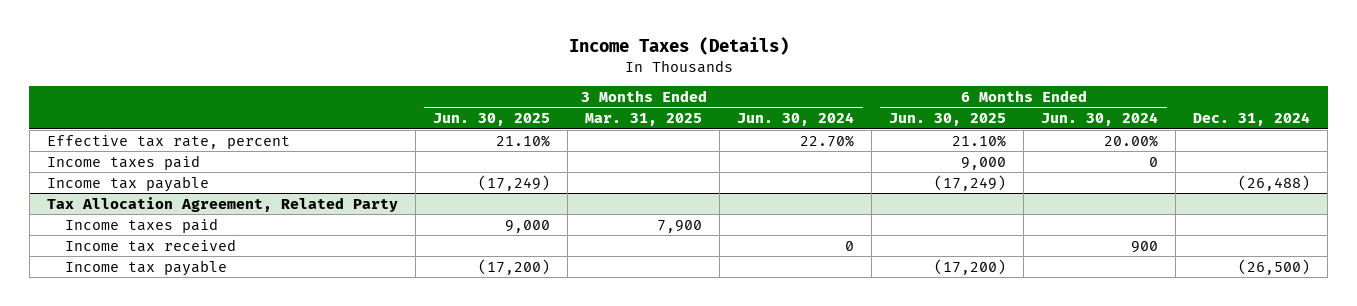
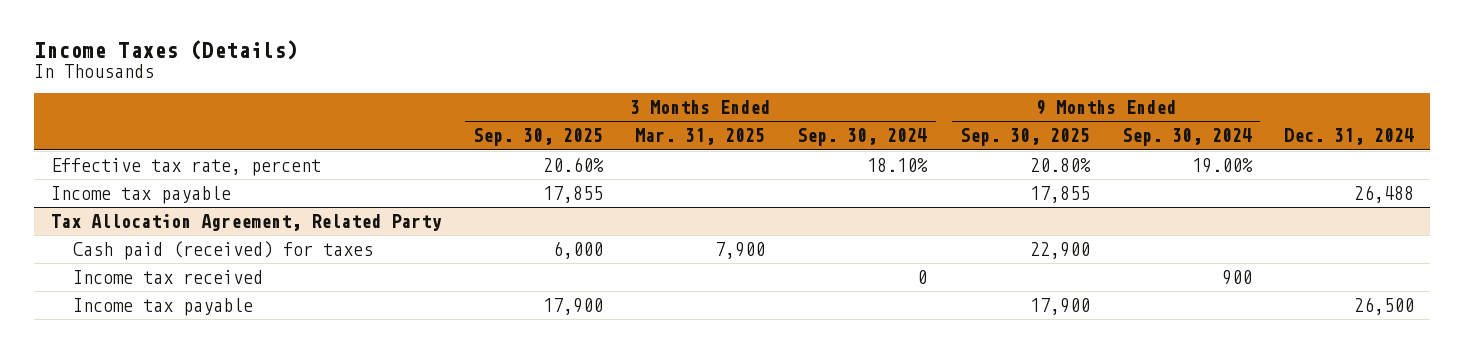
- | 3 Months Ended Jun. 30, 2025 | 3 Months Ended Mar. 31, 2025 | 3 Months Ended Jun. 30, 2024 | 6 Months Ended Jun. 30, 2025 | 6 Months Ended Jun. 30, 2024 | Dec. 31, 2024
+ | 3 Months Ended Sep. 30, 2025 | 3 Months Ended Mar. 31, 2025 | 3 Months Ended Sep. 30, 2024 | 9 Months Ended Sep. 30, 2025 | 9 Months Ended Sep. 30, 2024 | Dec. 31, 2024
- Income taxes paid | | | | 9,000 | 0 |
- Income tax payable | (17,249) | | | (17,249) | | (26,488)
+ Income tax payable | 17,855 | | | 17,855 | | 26,488
@ Tax Allocation Agreement, Related Party
- Income taxes paid | 9,000 | 7,900 | | | |
+ Cash paid (received) for taxes | 6,000 | 7,900 | | 22,900 | |
- Income tax payable | (17,200) | | | (17,200) | | (26,500)
+ Income tax payable | 17,900 | | | 17,900 | | 26,500

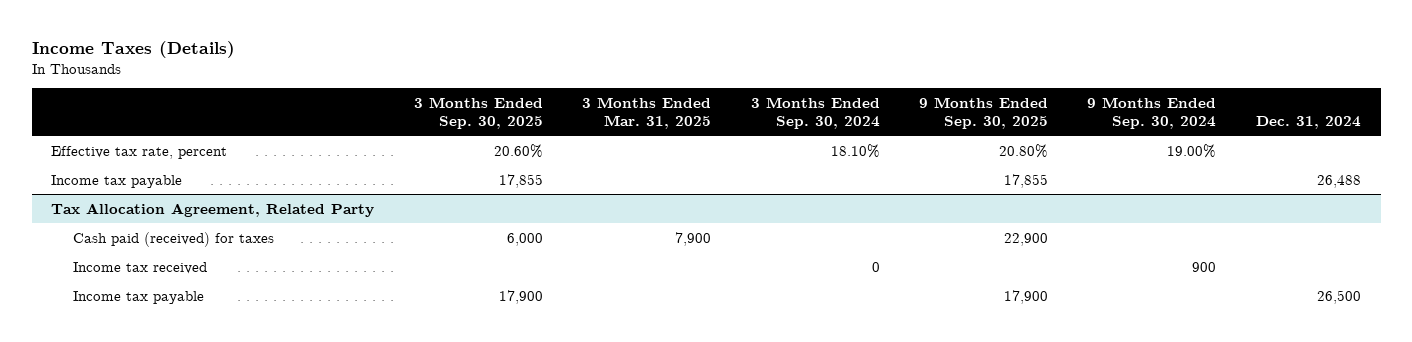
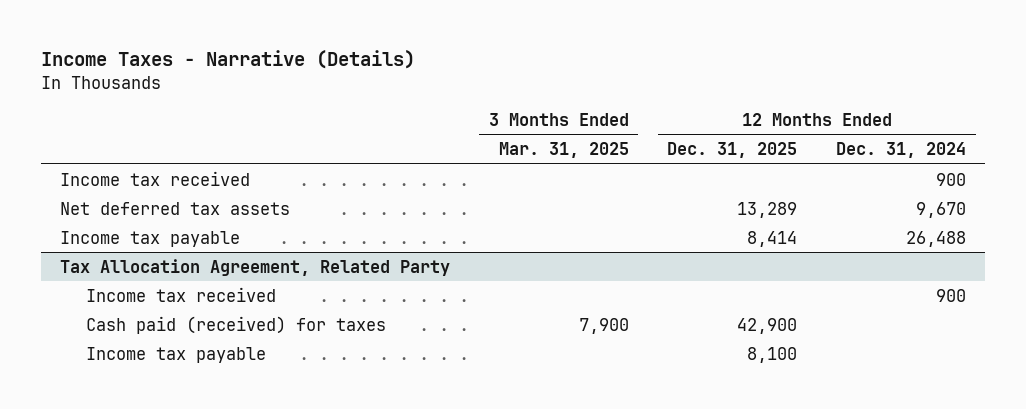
- Income Taxes (Details)
+ Income Taxes - Narrative (Details)
- | 3 Months Ended Sep. 30, 2025 | 3 Months Ended Mar. 31, 2025 | 3 Months Ended Sep. 30, 2024 | 9 Months Ended Sep. 30, 2025 | 9 Months Ended Sep. 30, 2024 | Dec. 31, 2024
+ | 3 Months Ended Mar. 31, 2025 | 12 Months Ended Dec. 31, 2025 | 12 Months Ended Dec. 31, 2024
- Effective tax rate, percent | 20.60% | | 18.10% | 20.80% | 19.00% |
+ Income tax received | | | 900
+ Net deferred tax assets | | 13,289 | 9,670
@ Tax Allocation Agreement, Related Party
moved down: Cash paid (received) for taxes | 7,900 | 42,900 |

